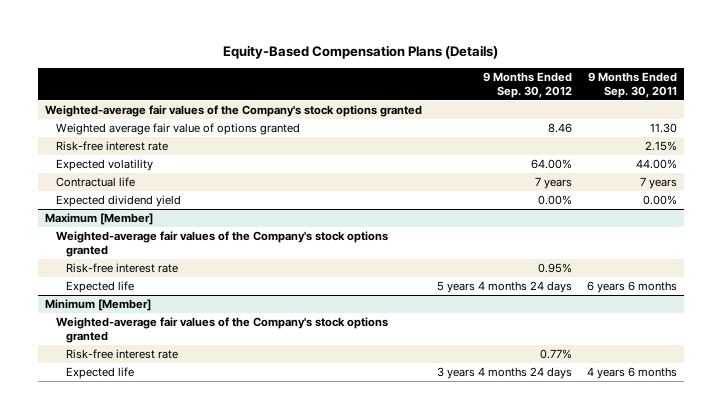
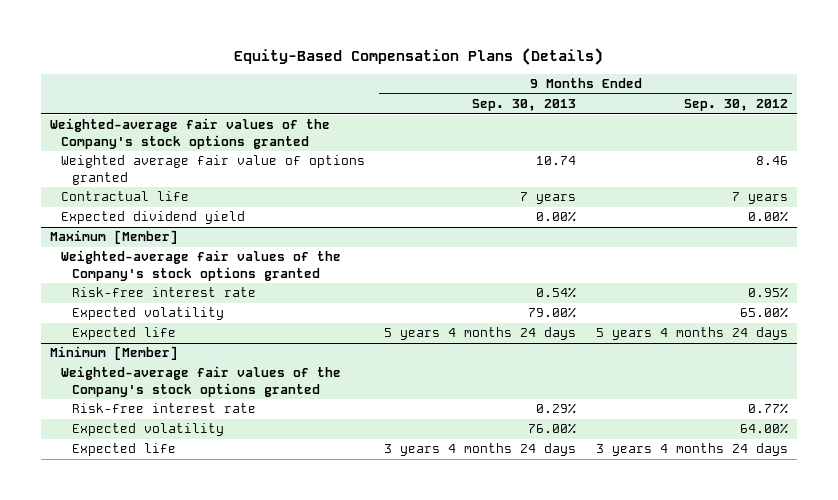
- | 9 Months Ended Sep. 30, 2012 | 9 Months Ended Sep. 30, 2011
+ | 9 Months Ended Sep. 30, 2013 | 9 Months Ended Sep. 30, 2012
- Risk-free interest rate | | 2.15%
- Expected volatility | 64.00% | 44.00%
@ Maximum [Member]
+ Expected volatility | 79.00% | 65.00%
@ Minimum [Member]
+ Expected volatility | 76.00% | 64.00%

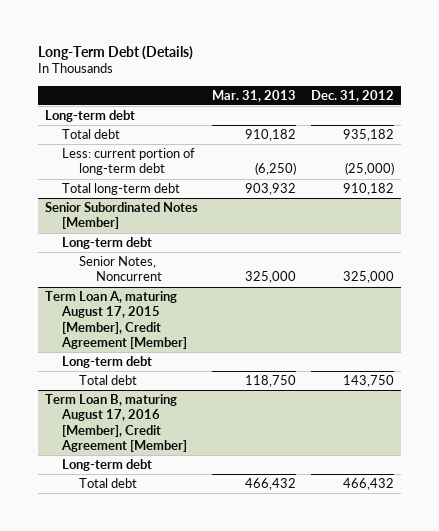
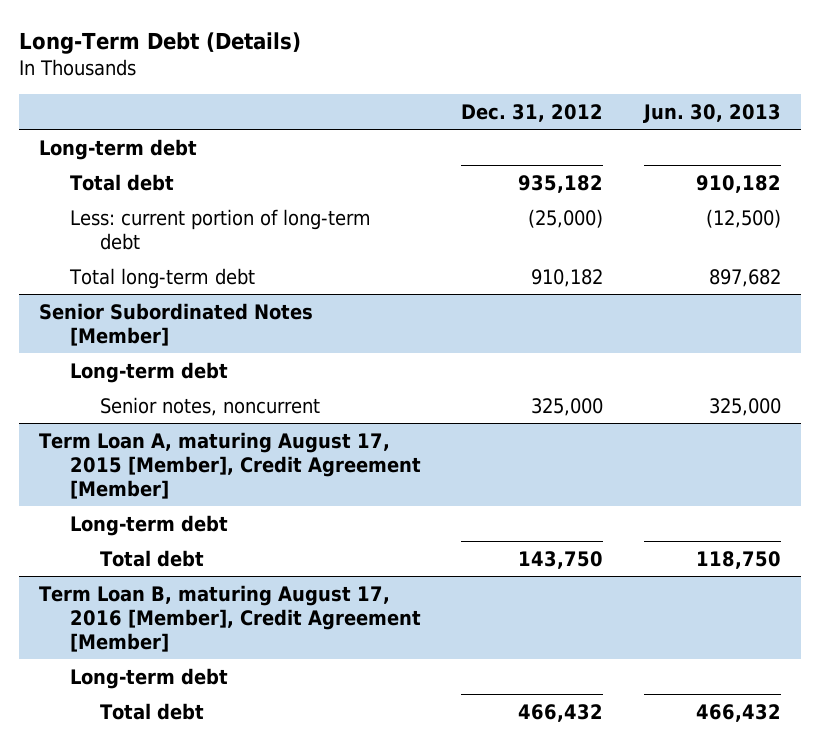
- | Mar. 31, 2013 | Dec. 31, 2012
+ | Dec. 31, 2012 | Jun. 30, 2013
@ Senior Subordinated Notes [Member]
- Senior Notes, Noncurrent | 325,000 | 325,000
+ Senior notes, noncurrent | 325,000 | 325,000

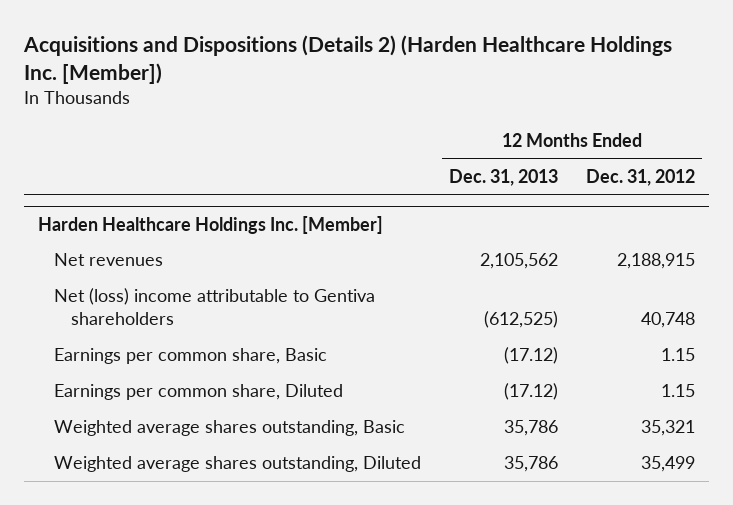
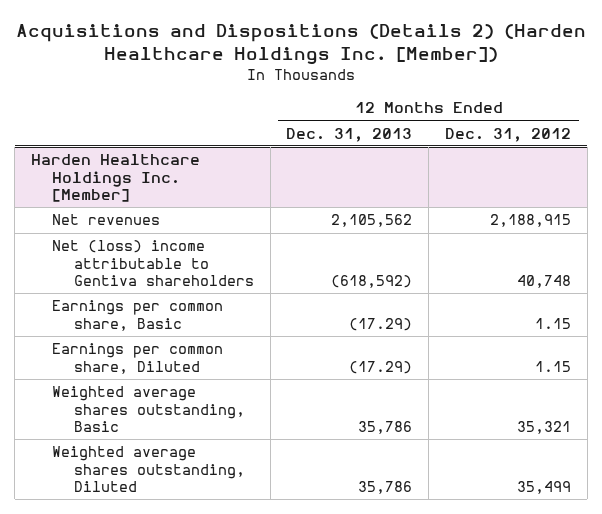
@ Harden Healthcare Holdings Inc. [Member]
- Net (loss) income attributable to Gentiva shareholders | (612,525) | 40,748
- Earnings per common share, Basic | (17.12) | 1.15
- Earnings per common share, Diluted | (17.12) | 1.15
+ Net (loss) income attributable to Gentiva shareholders | (618,592) | 40,748
+ Earnings per common share, Basic | (17.29) | 1.15
+ Earnings per common share, Diluted | (17.29) | 1.15

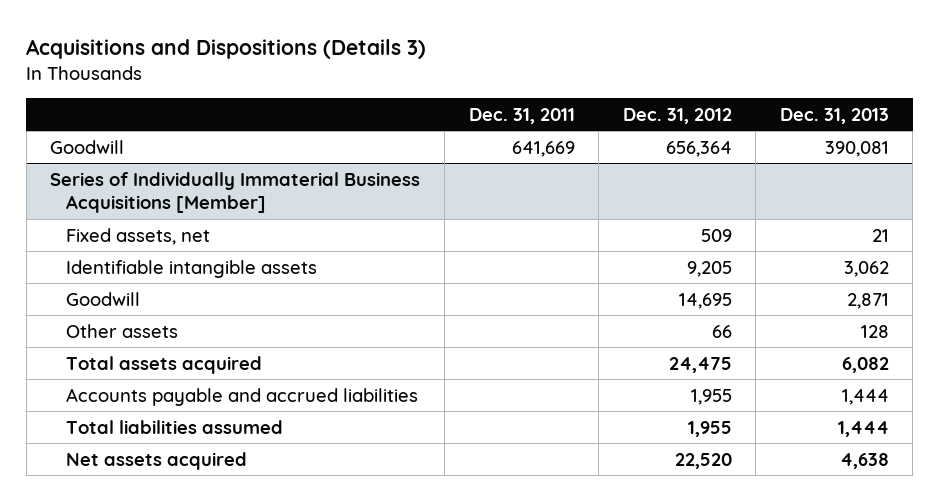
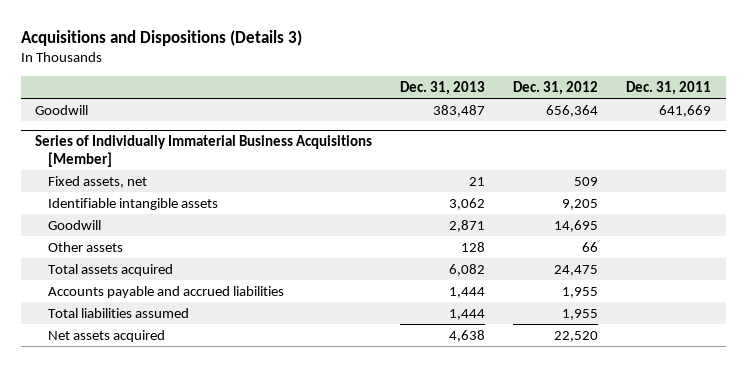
- | Dec. 31, 2011 | Dec. 31, 2012 | Dec. 31, 2013
+ | Dec. 31, 2013 | Dec. 31, 2012 | Dec. 31, 2011
- Goodwill | 641,669 | 656,364 | 390,081
+ Goodwill | 383,487 | 656,364 | 641,669

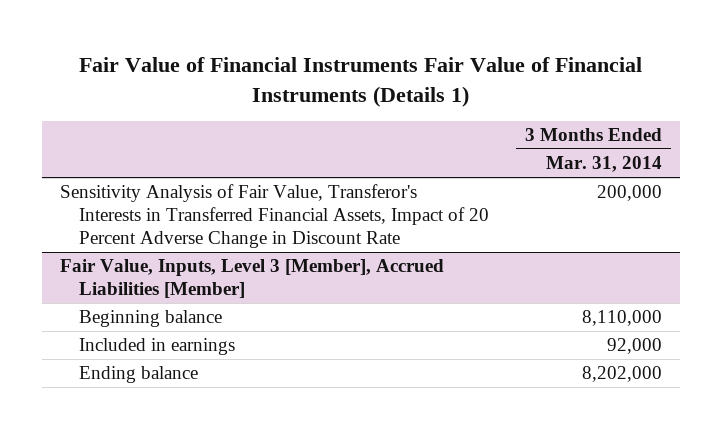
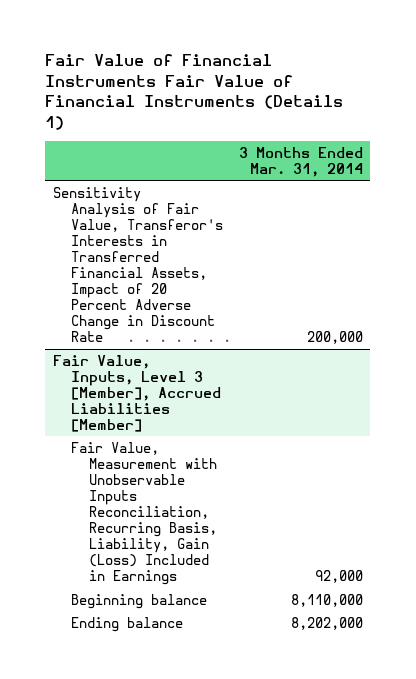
@ Fair Value, Inputs, Level 3 [Member], Accrued Liabilities [Member]
+ Fair Value, Measurement with Unobservable Inputs Reconciliation, Recurring Basis, Liability, Gain (Loss) Included in Earnings | 92,000
- Included in earnings | 92,000

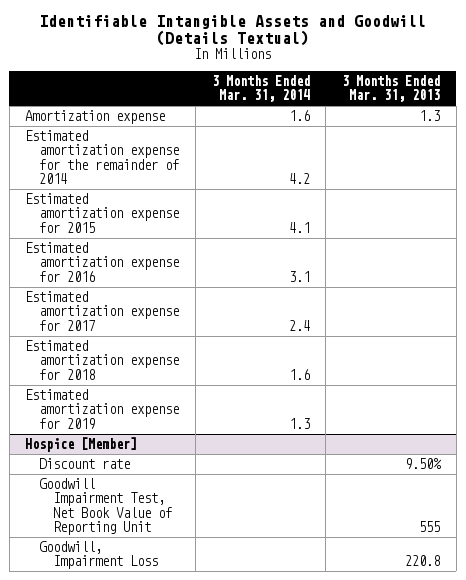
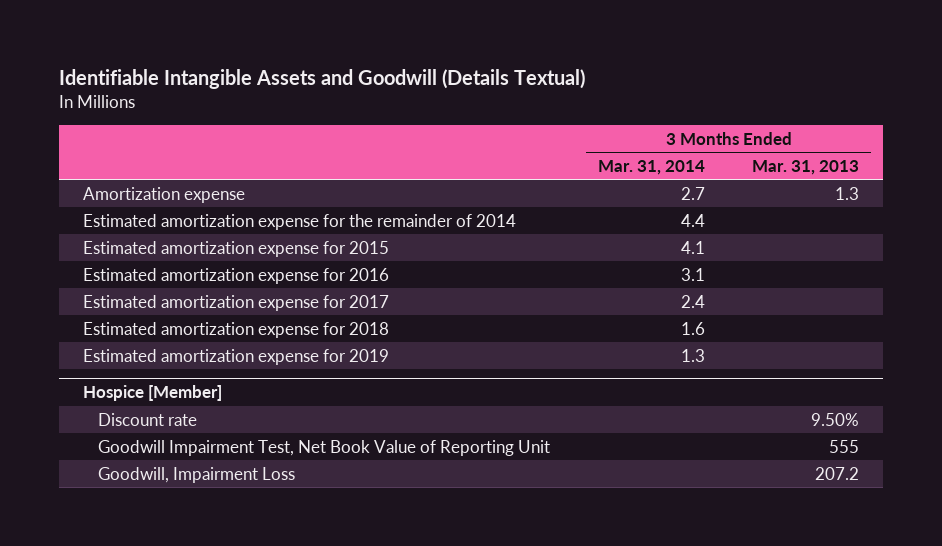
- Amortization expense | 1.6 | 1.3
- Estimated amortization expense for the remainder of 2014 | 4.2 |
+ Amortization expense | 2.7 | 1.3
+ Estimated amortization expense for the remainder of 2014 | 4.4 |
@ Hospice [Member]
- Goodwill, Impairment Loss | | 220.8
+ Goodwill, Impairment Loss | | 207.2

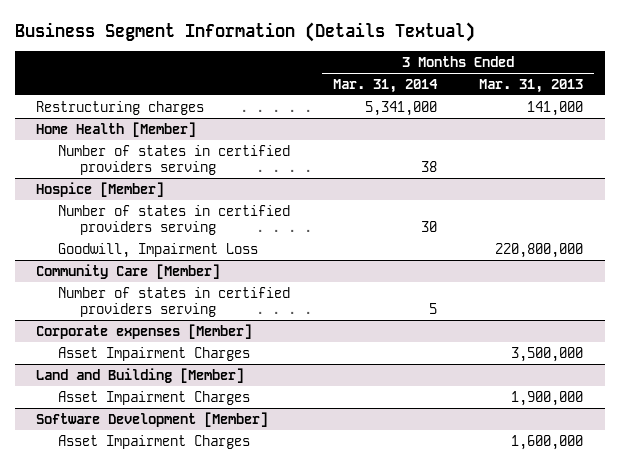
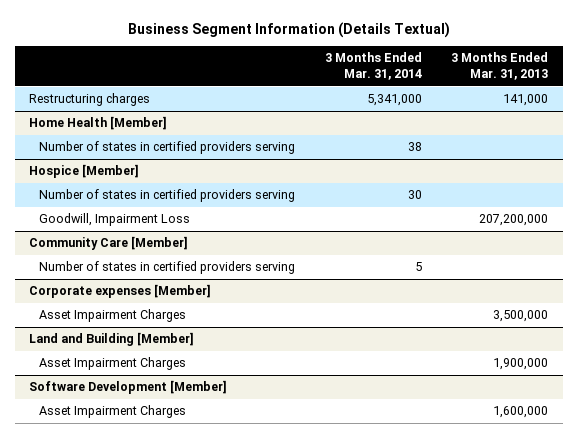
@ Hospice [Member]
- Goodwill, Impairment Loss | | 220,800,000
+ Goodwill, Impairment Loss | | 207,200,000

